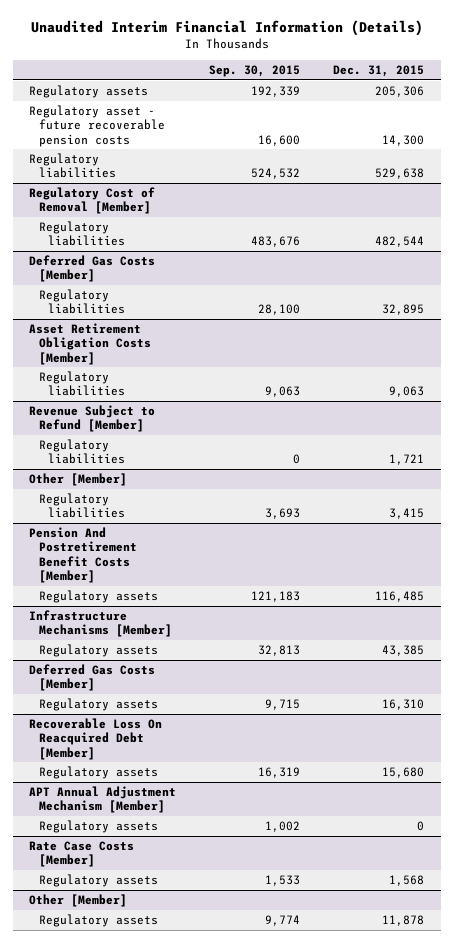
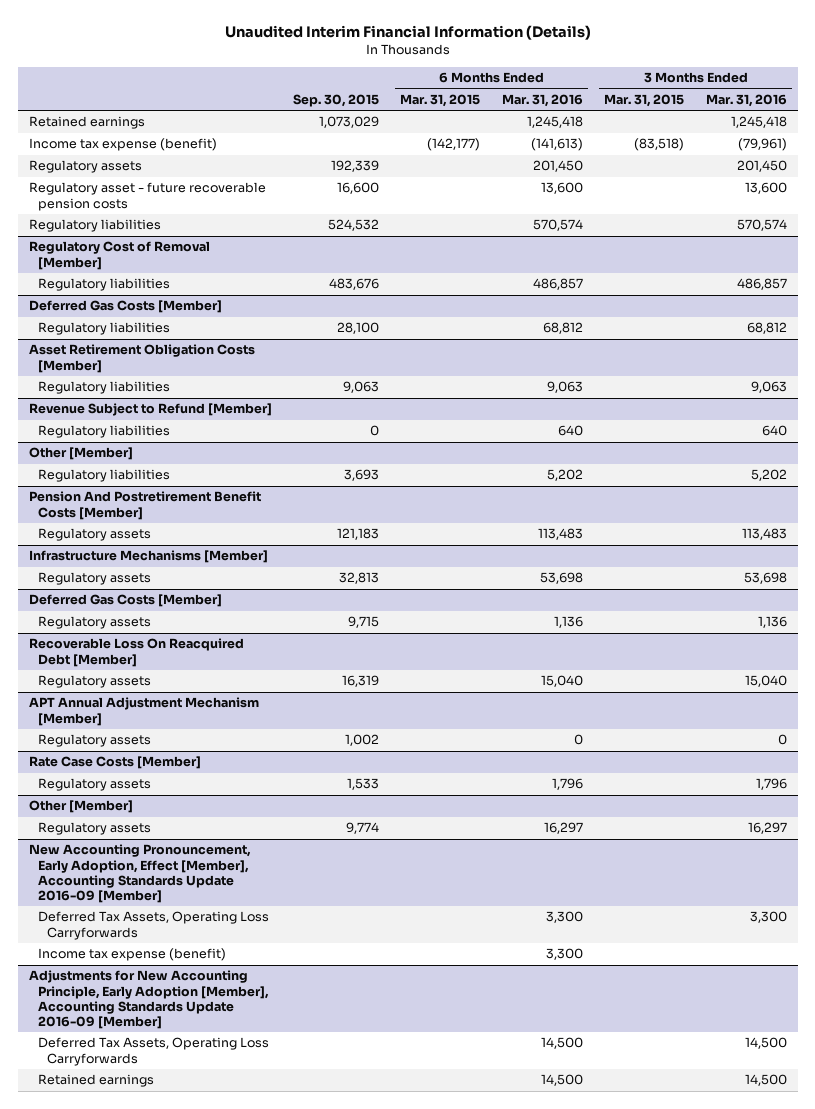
- | Sep. 30, 2015 | Dec. 31, 2015
+ | Sep. 30, 2015 | 6 Months Ended Mar. 31, 2015 | 6 Months Ended Mar. 31, 2016 | 3 Months Ended Mar. 31, 2015 | 3 Months Ended Mar. 31, 2016
+ Retained earnings | 1,073,029 | | 1,245,418 | | 1,245,418
+ Income tax expense (benefit) | | (142,177) | (141,613) | (83,518) | (79,961)
+ New Accounting Pronouncement, Early Adoption, Effect [Member], Accounting Standards Update 2016-09 [Member]
+ Deferred Tax Assets, Operating Loss Carryforwards | | | 3,300 | | 3,300
+ Income tax expense (benefit) | | | 3,300 | |
+ Adjustments for New Accounting Principle, Early Adoption [Member], Accounting Standards Update 2016-09 [Member]
+ Deferred Tax Assets, Operating Loss Carryforwards | | | 14,500 | | 14,500
+ Retained earnings | | | 14,500 | | 14,500

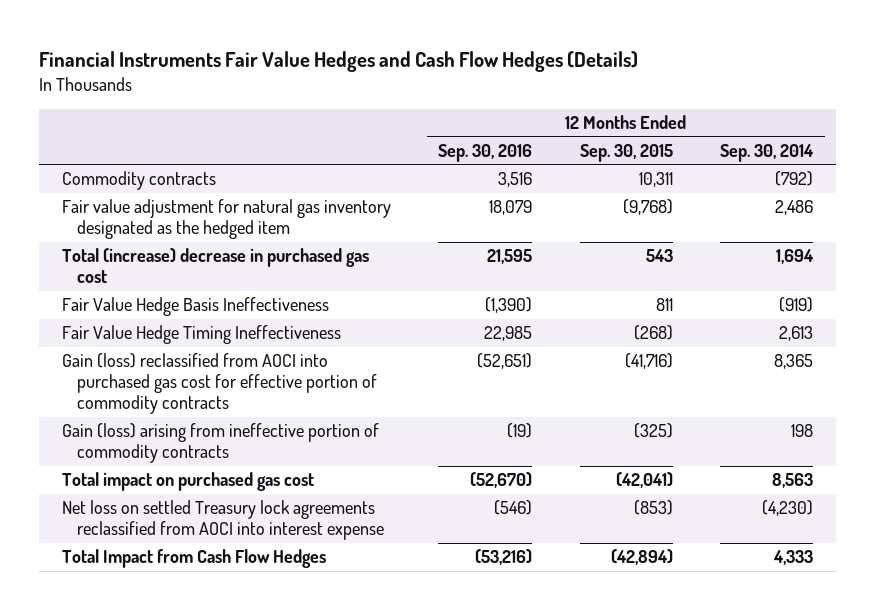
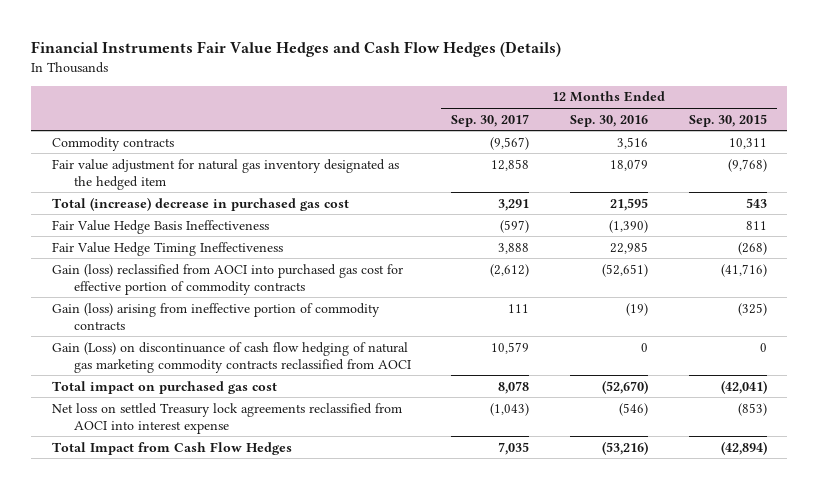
- | 12 Months Ended Sep. 30, 2016 | 12 Months Ended Sep. 30, 2015 | 12 Months Ended Sep. 30, 2014
+ | 12 Months Ended Sep. 30, 2017 | 12 Months Ended Sep. 30, 2016 | 12 Months Ended Sep. 30, 2015
+ Gain (Loss) on discontinuance of cash flow hedging of natural gas marketing commodity contracts reclassified from AOCI | 10,579 | 0 | 0

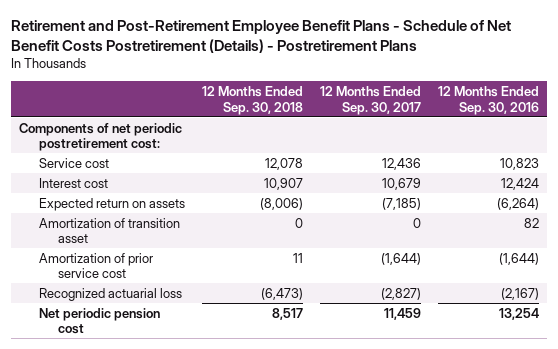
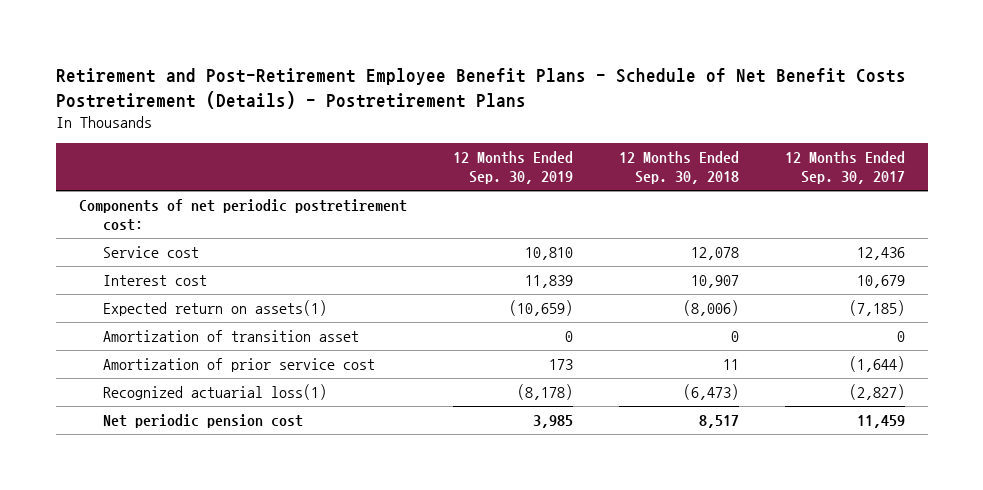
- | 12 Months Ended Sep. 30, 2018 | 12 Months Ended Sep. 30, 2017 | 12 Months Ended Sep. 30, 2016
+ | 12 Months Ended Sep. 30, 2019 | 12 Months Ended Sep. 30, 2018 | 12 Months Ended Sep. 30, 2017
- Expected return on assets | (8,006) | (7,185) | (6,264)
+ Expected return on assets(1) | (10,659) | (8,006) | (7,185)
- Recognized actuarial loss | (6,473) | (2,827) | (2,167)
+ Recognized actuarial loss(1) | (8,178) | (6,473) | (2,827)

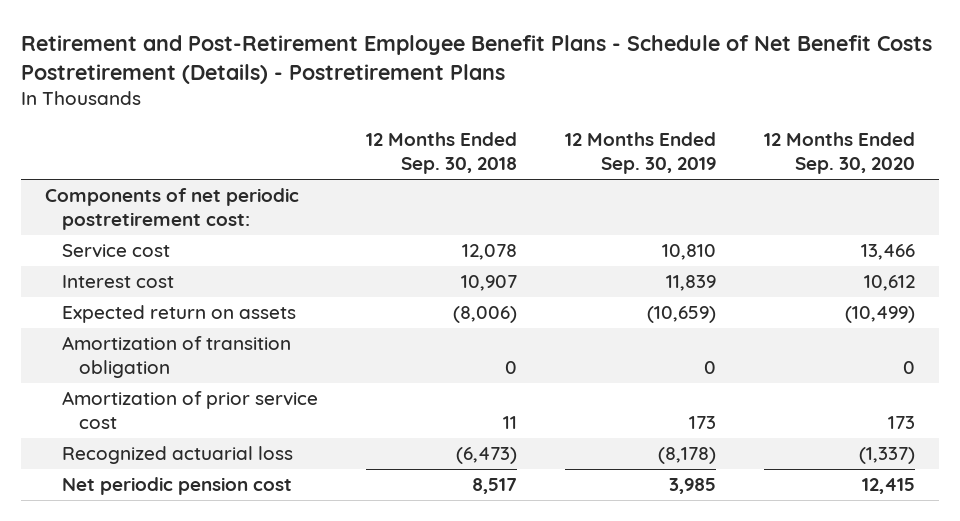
- | 12 Months Ended Sep. 30, 2019 | 12 Months Ended Sep. 30, 2018 | 12 Months Ended Sep. 30, 2017
+ | 12 Months Ended Sep. 30, 2018 | 12 Months Ended Sep. 30, 2019 | 12 Months Ended Sep. 30, 2020
- Expected return on assets(1) | (10,659) | (8,006) | (7,185)
- Amortization of transition asset | 0 | 0 | 0
+ Expected return on assets | (8,006) | (10,659) | (10,499)
+ Amortization of transition obligation | 0 | 0 | 0
- Recognized actuarial loss(1) | (8,178) | (6,473) | (2,827)
+ Recognized actuarial loss | (6,473) | (8,178) | (1,337)

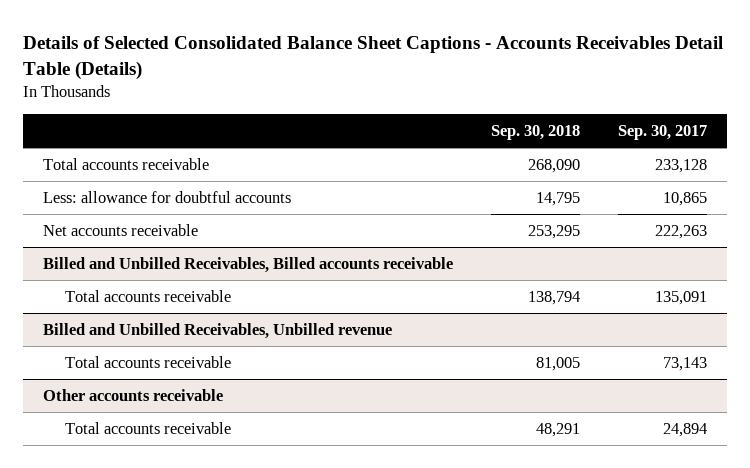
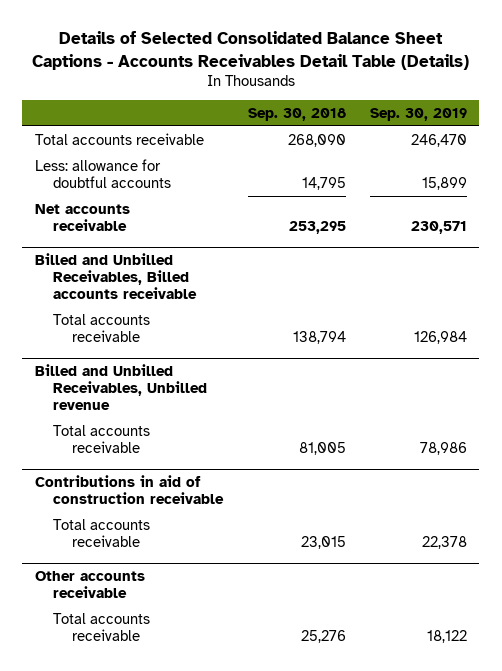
- | Sep. 30, 2018 | Sep. 30, 2017
+ | Sep. 30, 2018 | Sep. 30, 2019
+ Contributions in aid of construction receivable
+ Total accounts receivable | 23,015 | 22,378
@ Other accounts receivable
- Total accounts receivable | 48,291 | 24,894
+ Total accounts receivable | 25,276 | 18,122

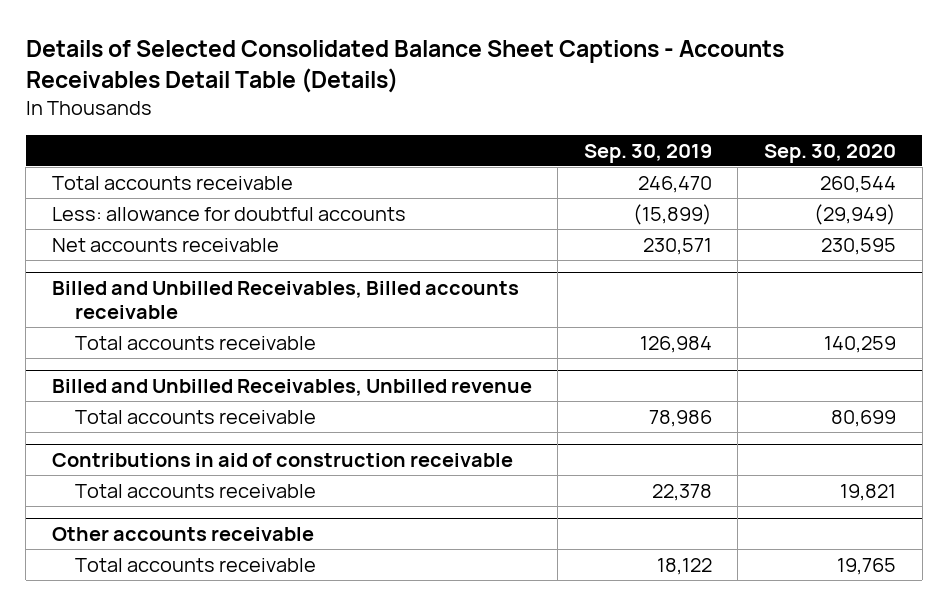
- | Sep. 30, 2018 | Sep. 30, 2019
+ | Sep. 30, 2019 | Sep. 30, 2020
- Less: allowance for doubtful accounts | 14,795 | 15,899
+ Less: allowance for doubtful accounts | (15,899) | (29,949)

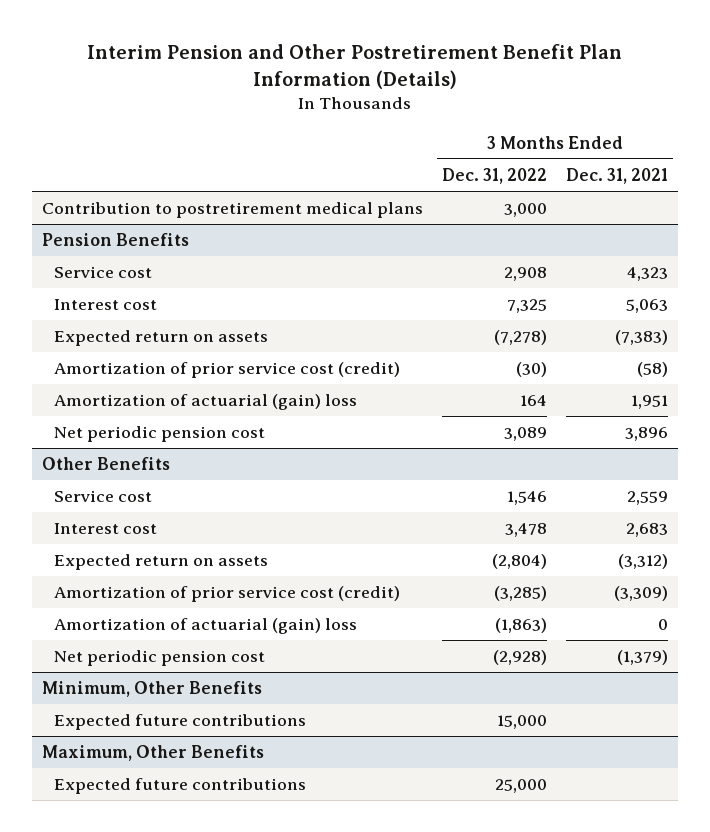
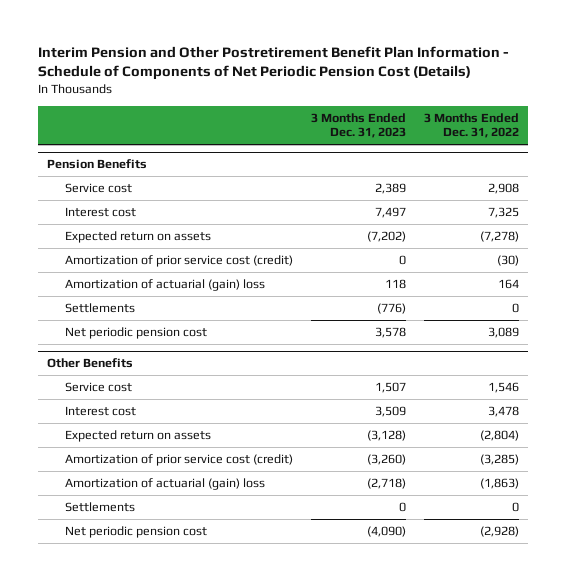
- Interim Pension and Other Postretirement Benefit Plan Information (Details)
+ Interim Pension and Other Postretirement Benefit Plan Information - Schedule of Components of Net Periodic Pension Cost (Details)
- | 3 Months Ended Dec. 31, 2022 | 3 Months Ended Dec. 31, 2021
+ | 3 Months Ended Dec. 31, 2023 | 3 Months Ended Dec. 31, 2022
- Contribution to postretirement medical plans | 3,000 |
@ Pension Benefits
+ Settlements | (776) | 0
@ Other Benefits
+ Settlements | 0 | 0
- Minimum, Other Benefits
- Expected future contributions | 15,000 |
- Maximum, Other Benefits
- Expected future contributions | 25,000 |

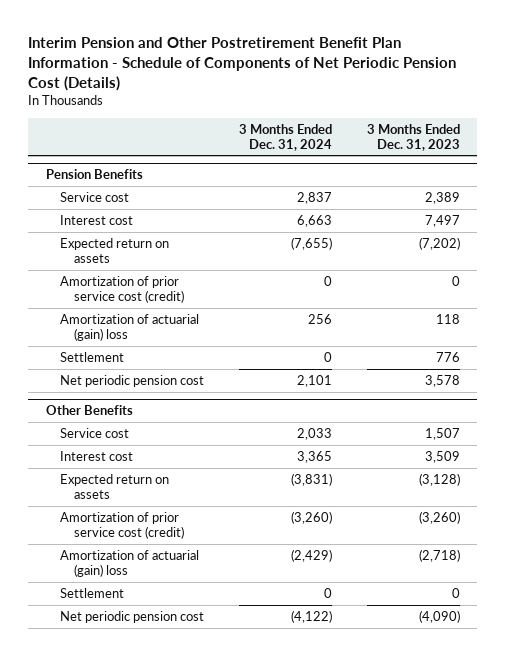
- | 3 Months Ended Dec. 31, 2023 | 3 Months Ended Dec. 31, 2022
+ | 3 Months Ended Dec. 31, 2024 | 3 Months Ended Dec. 31, 2023
@ Pension Benefits
- Settlements | (776) | 0
+ Settlement | 0 | 776
@ Other Benefits
- Settlements | 0 | 0
+ Settlement | 0 | 0

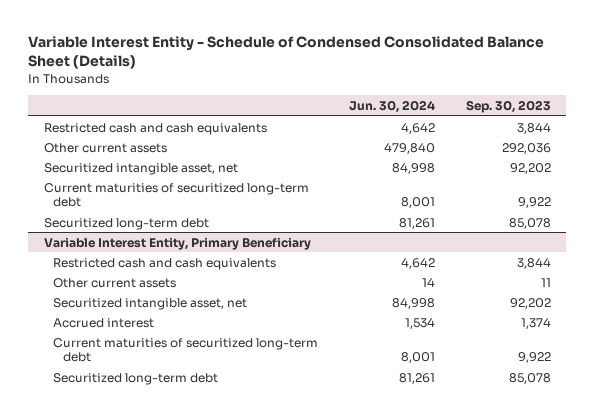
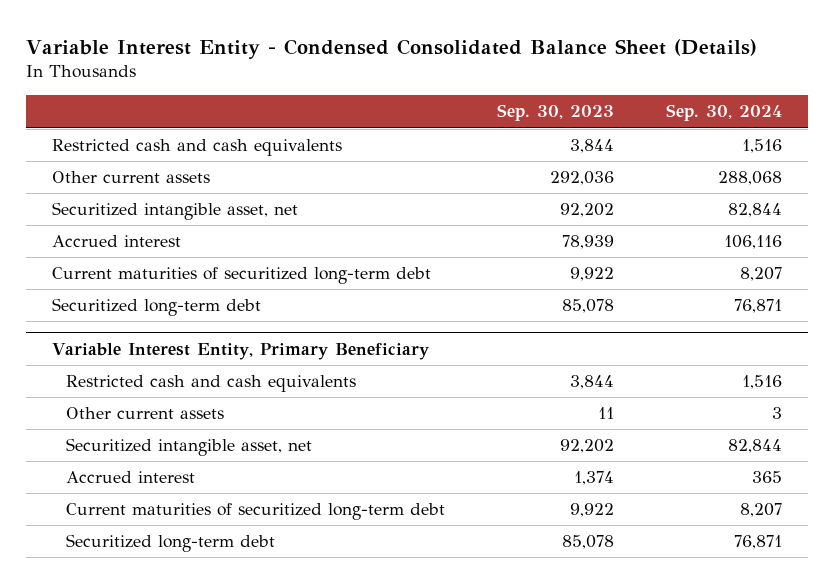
- Variable Interest Entity - Schedule of Condensed Consolidated Balance Sheet (Details)
+ Variable Interest Entity - Condensed Consolidated Balance Sheet (Details)
- | Jun. 30, 2024 | Sep. 30, 2023
+ | Sep. 30, 2023 | Sep. 30, 2024
+ Accrued interest | 78,939 | 106,116

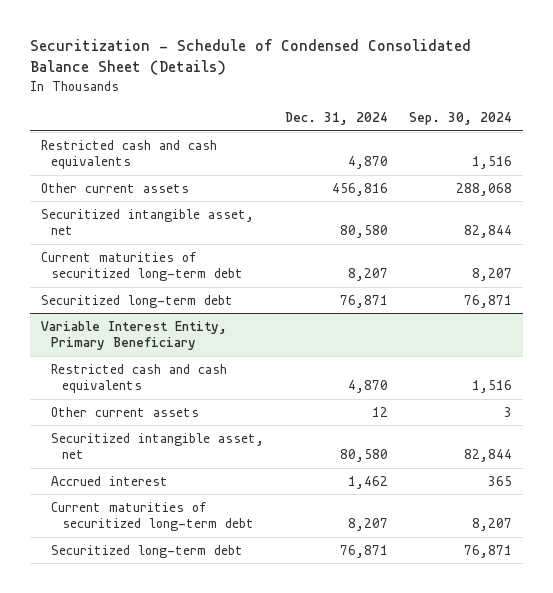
- Variable Interest Entity - Condensed Consolidated Balance Sheet (Details)
+ Securitization - Schedule of Condensed Consolidated Balance Sheet (Details)
- | Sep. 30, 2023 | Sep. 30, 2024
+ | Dec. 31, 2024 | Sep. 30, 2024
- Accrued interest | 78,939 | 106,116

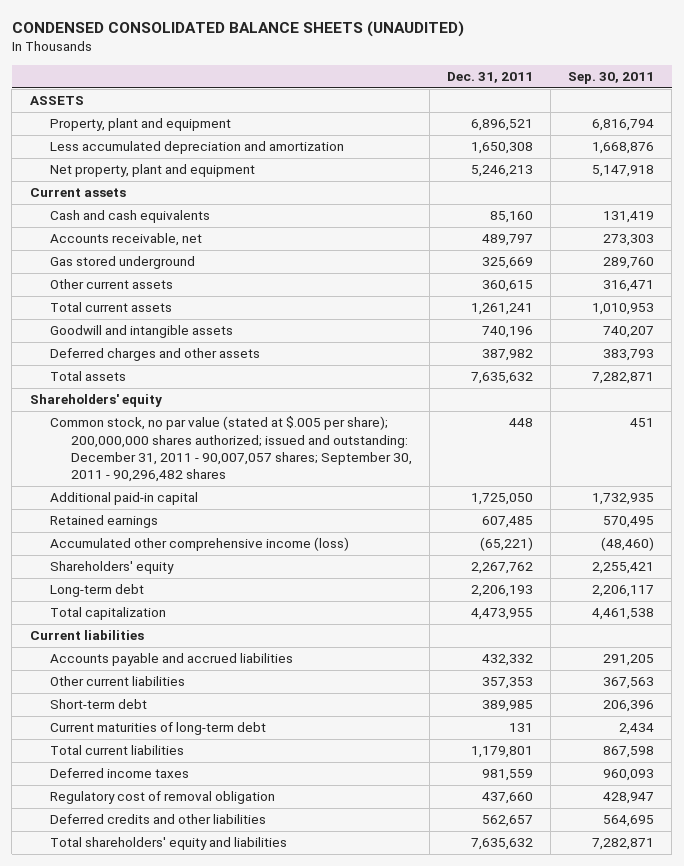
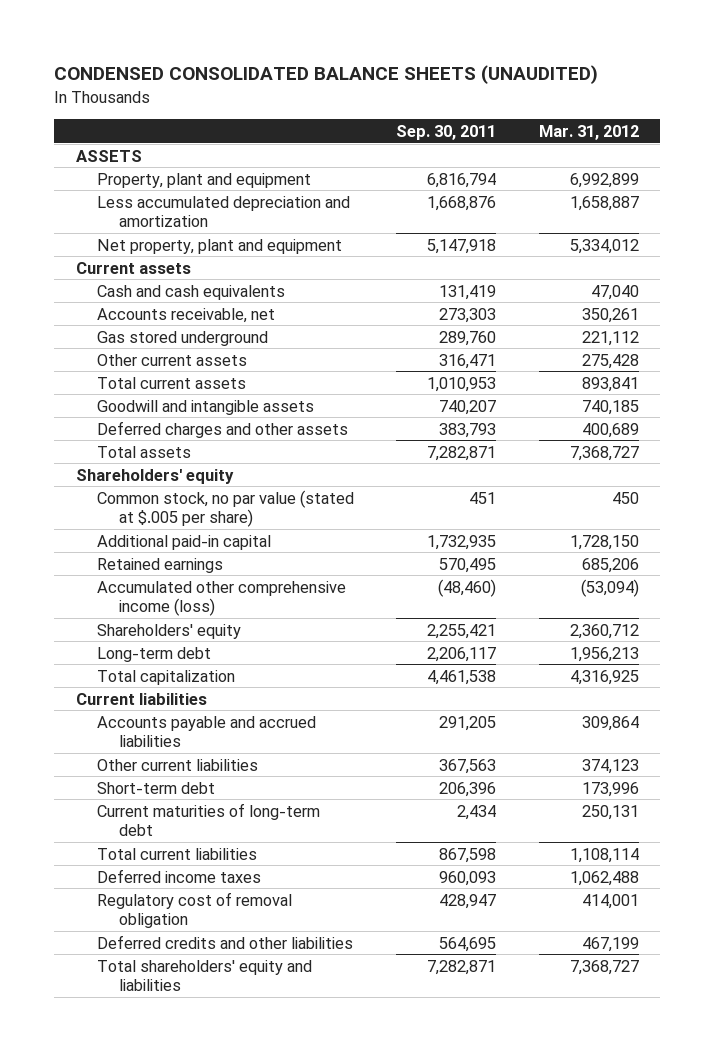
- | Dec. 31, 2011 | Sep. 30, 2011
+ | Sep. 30, 2011 | Mar. 31, 2012
- Common stock, no par value (stated at $.005 per share); 200,000,000 shares authorized; issued and outstanding: December 31, 2011 - 90,007,057 shares; September 30, 2011 - 90,296,482 shares | 448 | 451
+ Common stock, no par value (stated at $.005 per share) | 451 | 450

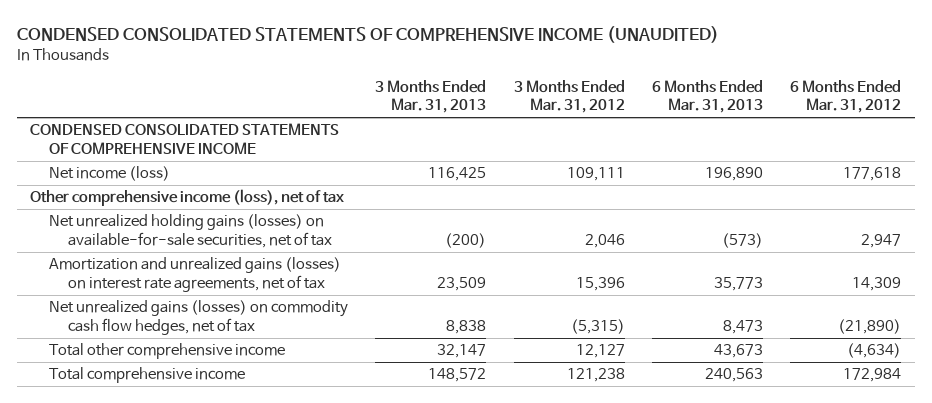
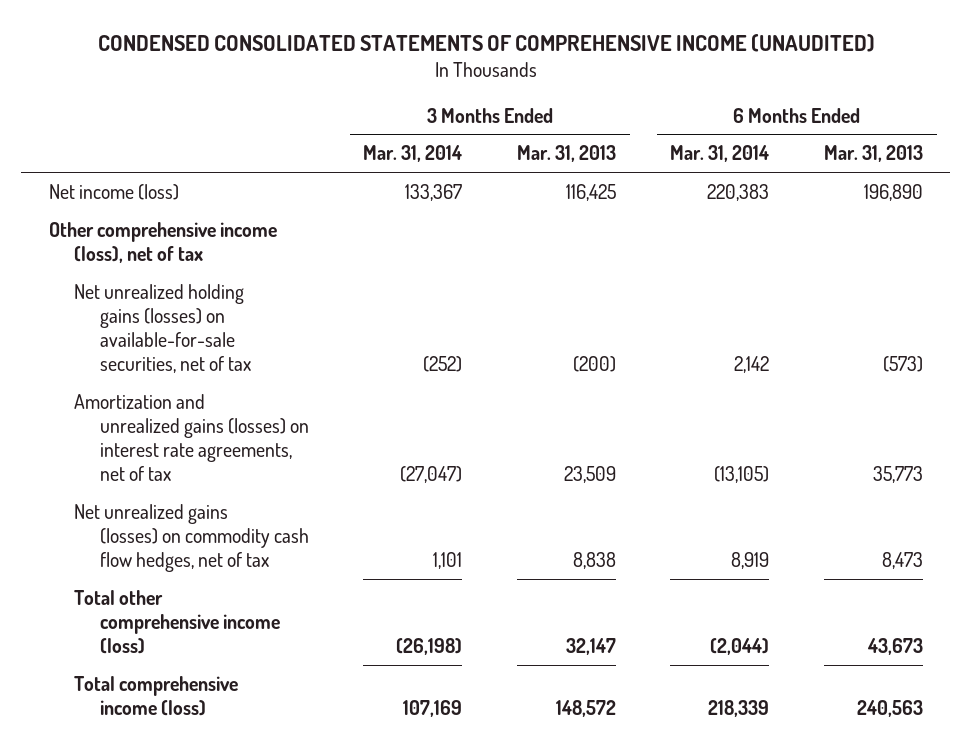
- | 3 Months Ended Mar. 31, 2013 | 3 Months Ended Mar. 31, 2012 | 6 Months Ended Mar. 31, 2013 | 6 Months Ended Mar. 31, 2012
+ | 3 Months Ended Mar. 31, 2014 | 3 Months Ended Mar. 31, 2013 | 6 Months Ended Mar. 31, 2014 | 6 Months Ended Mar. 31, 2013
- CONDENSED CONSOLIDATED STATEMENTS OF COMPREHENSIVE INCOME
- Total other comprehensive income | 32,147 | 12,127 | 43,673 | (4,634)
- Total comprehensive income | 148,572 | 121,238 | 240,563 | 172,984
+ Total other comprehensive income (loss) | (26,198) | 32,147 | (2,044) | 43,673
+ Total comprehensive income (loss) | 107,169 | 148,572 | 218,339 | 240,563

